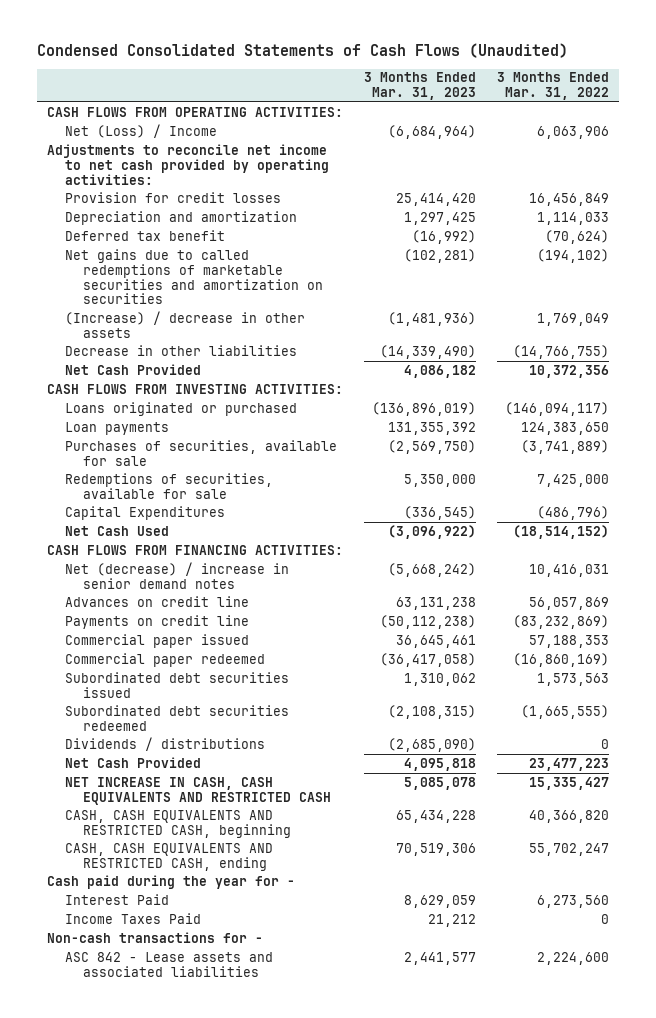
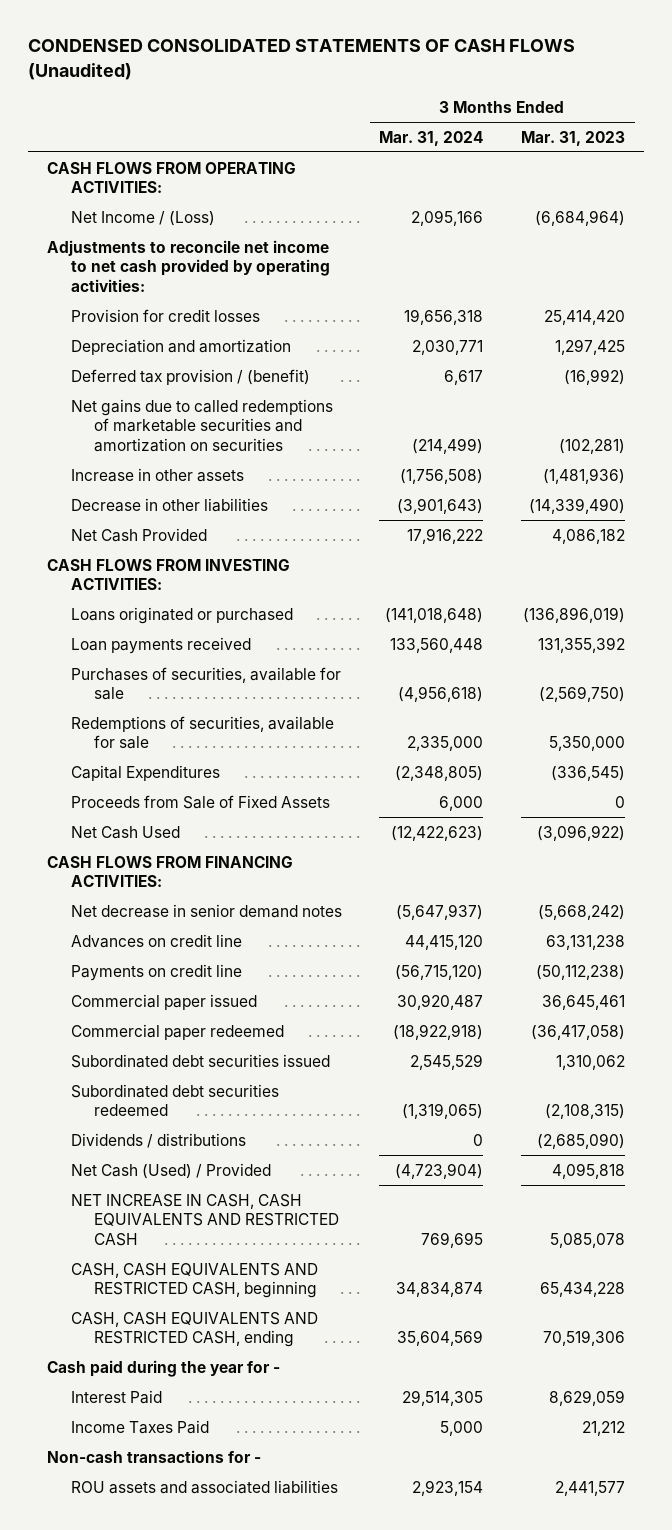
- Condensed Consolidated Statements of Cash Flows (Unaudited)
+ CONDENSED CONSOLIDATED STATEMENTS OF CASH FLOWS (Unaudited)
- | 3 Months Ended Mar. 31, 2023 | 3 Months Ended Mar. 31, 2022
+ | 3 Months Ended Mar. 31, 2024 | 3 Months Ended Mar. 31, 2023
- Net (Loss) / Income | (6,684,964) | 6,063,906
+ Net Income / (Loss) | 2,095,166 | (6,684,964)
- Deferred tax benefit | (16,992) | (70,624)
+ Deferred tax provision / (benefit) | 6,617 | (16,992)
- (Increase) / decrease in other assets | (1,481,936) | 1,769,049
+ Increase in other assets | (1,756,508) | (1,481,936)
- Loan payments | 131,355,392 | 124,383,650
+ Loan payments received | 133,560,448 | 131,355,392
+ Proceeds from Sale of Fixed Assets | 6,000 | 0
- Net (decrease) / increase in senior demand notes | (5,668,242) | 10,416,031
+ Net decrease in senior demand notes | (5,647,937) | (5,668,242)
- Net Cash Provided | 4,095,818 | 23,477,223
+ Net Cash (Used) / Provided | (4,723,904) | 4,095,818
- ASC 842 - Lease assets and associated liabilities | 2,441,577 | 2,224,600
+ ROU assets and associated liabilities | 2,923,154 | 2,441,577

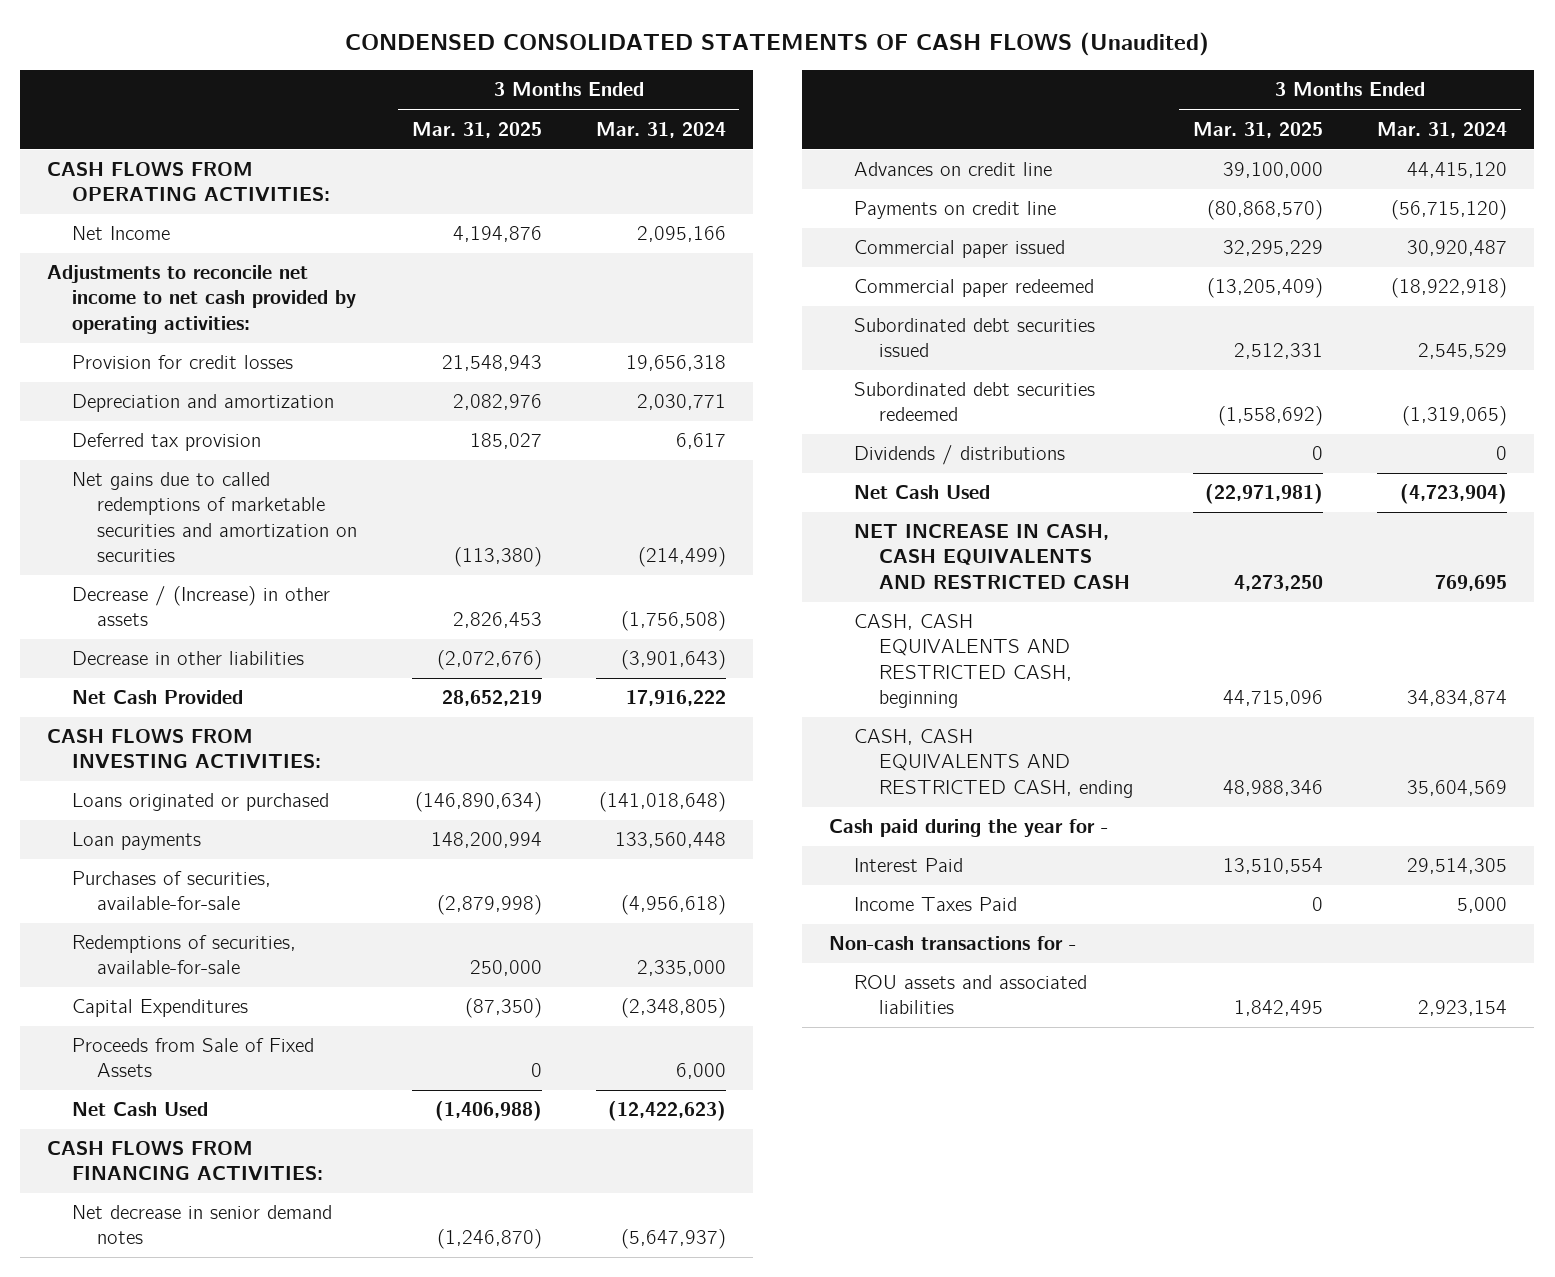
- | 3 Months Ended Mar. 31, 2024 | 3 Months Ended Mar. 31, 2023
+ | 3 Months Ended Mar. 31, 2025 | 3 Months Ended Mar. 31, 2024
- Net Income / (Loss) | 2,095,166 | (6,684,964)
+ Net Income | 4,194,876 | 2,095,166
- Deferred tax provision / (benefit) | 6,617 | (16,992)
+ Deferred tax provision | 185,027 | 6,617
- Increase in other assets | (1,756,508) | (1,481,936)
+ Decrease / (Increase) in other assets | 2,826,453 | (1,756,508)
- Loan payments received | 133,560,448 | 131,355,392
- Purchases of securities, available for sale | (4,956,618) | (2,569,750)
- Redemptions of securities, available for sale | 2,335,000 | 5,350,000
+ Loan payments | 148,200,994 | 133,560,448
+ Purchases of securities, available-for-sale | (2,879,998) | (4,956,618)
+ Redemptions of securities, available-for-sale | 250,000 | 2,335,000
- Net Cash (Used) / Provided | (4,723,904) | 4,095,818
+ Net Cash Used | (22,971,981) | (4,723,904)

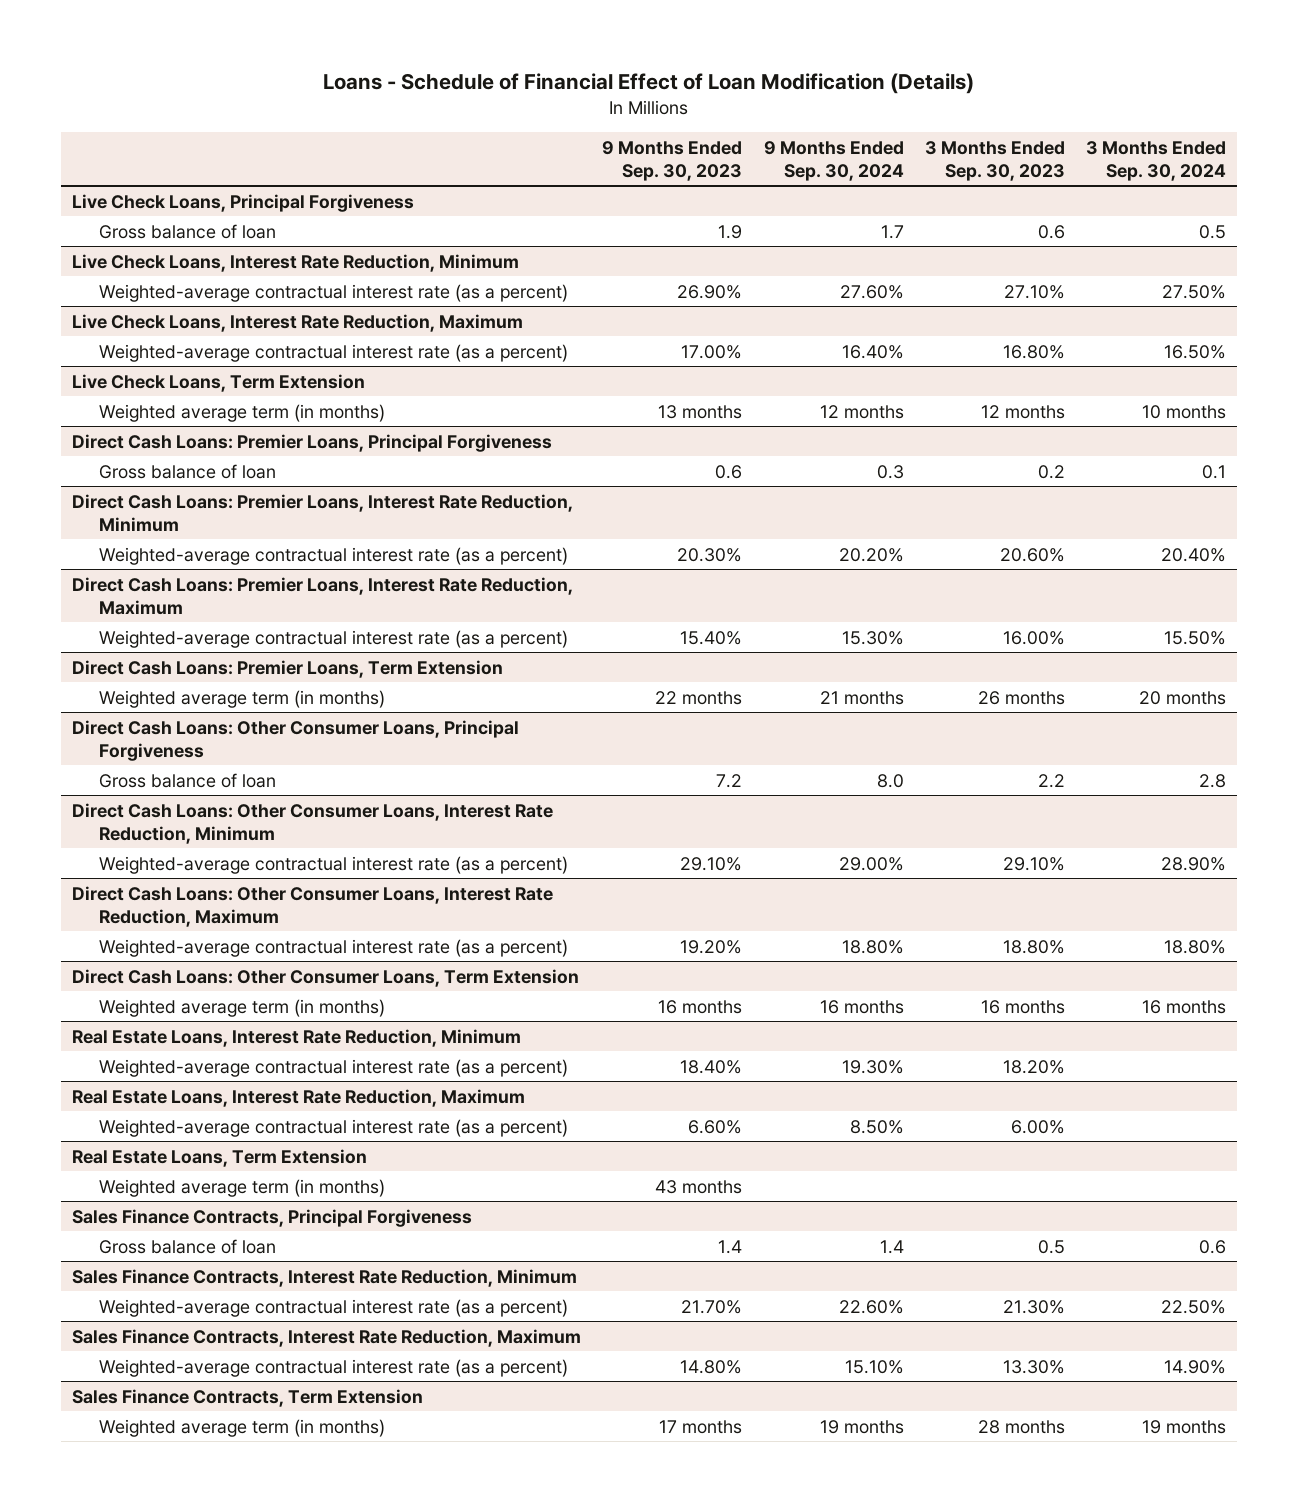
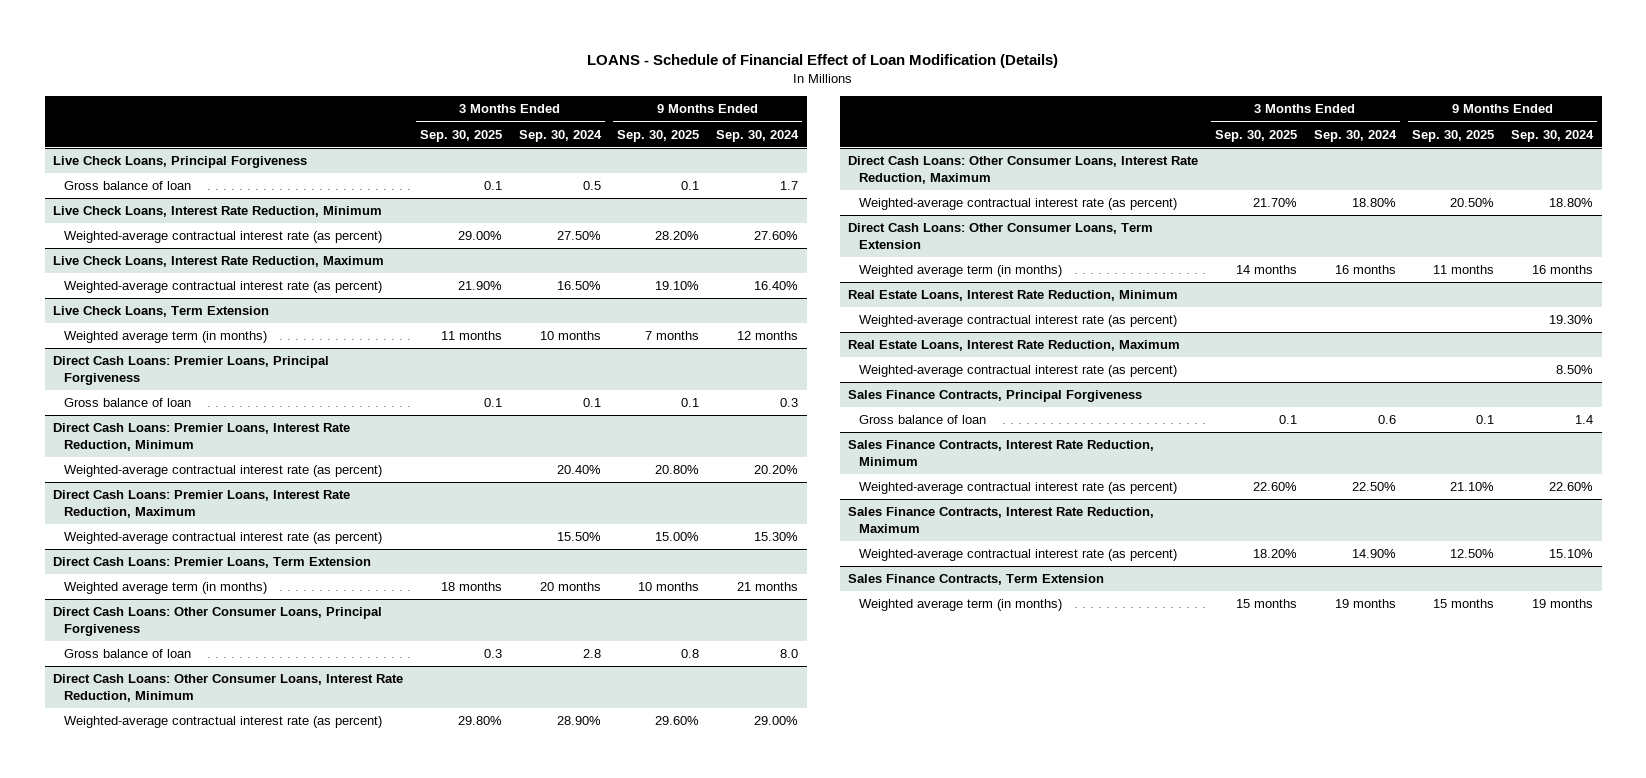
- Loans - Schedule of Financial Effect of Loan Modification (Details)
+ LOANS - Schedule of Financial Effect of Loan Modification (Details)
- | 9 Months Ended Sep. 30, 2023 | 9 Months Ended Sep. 30, 2024 | 3 Months Ended Sep. 30, 2023 | 3 Months Ended Sep. 30, 2024
+ | 3 Months Ended Sep. 30, 2025 | 3 Months Ended Sep. 30, 2024 | 9 Months Ended Sep. 30, 2025 | 9 Months Ended Sep. 30, 2024
@ Live Check Loans, Interest Rate Reduction, Minimum
- Weighted-average contractual interest rate (as a percent) | 26.90% | 27.60% | 27.10% | 27.50%
+ Weighted-average contractual interest rate (as percent) | 29.00% | 27.50% | 28.20% | 27.60%
@ Live Check Loans, Interest Rate Reduction, Maximum
- Weighted-average contractual interest rate (as a percent) | 17.00% | 16.40% | 16.80% | 16.50%
+ Weighted-average contractual interest rate (as percent) | 21.90% | 16.50% | 19.10% | 16.40%
@ Direct Cash Loans: Premier Loans, Interest Rate Reduction, Minimum
- Weighted-average contractual interest rate (as a percent) | 20.30% | 20.20% | 20.60% | 20.40%
+ Weighted-average contractual interest rate (as percent) | | 20.40% | 20.80% | 20.20%
@ Direct Cash Loans: Premier Loans, Interest Rate Reduction, Maximum
- Weighted-average contractual interest rate (as a percent) | 15.40% | 15.30% | 16.00% | 15.50%
+ Weighted-average contractual interest rate (as percent) | | 15.50% | 15.00% | 15.30%
@ Direct Cash Loans: Other Consumer Loans, Interest Rate Reduction, Minimum
- Weighted-average contractual interest rate (as a percent) | 29.10% | 29.00% | 29.10% | 28.90%
+ Weighted-average contractual interest rate (as percent) | 29.80% | 28.90% | 29.60% | 29.00%
@ Direct Cash Loans: Other Consumer Loans, Interest Rate Reduction, Maximum
- Weighted-average contractual interest rate (as a percent) | 19.20% | 18.80% | 18.80% | 18.80%
+ Weighted-average contractual interest rate (as percent) | 21.70% | 18.80% | 20.50% | 18.80%
@ Real Estate Loans, Interest Rate Reduction, Minimum
- Weighted-average contractual interest rate (as a percent) | 18.40% | 19.30% | 18.20% |
+ Weighted-average contractual interest rate (as percent) | | | | 19.30%
@ Real Estate Loans, Interest Rate Reduction, Maximum
- Weighted-average contractual interest rate (as a percent) | 6.60% | 8.50% | 6.00% |
- Real Estate Loans, Term Extension
- Weighted average term (in months) | 43 months | | |
@ Real Estate Loans, Interest Rate Reduction, Maximum
+ Weighted-average contractual interest rate (as percent) | | | | 8.50%
@ Sales Finance Contracts, Interest Rate Reduction, Minimum
- Weighted-average contractual interest rate (as a percent) | 21.70% | 22.60% | 21.30% | 22.50%
+ Weighted-average contractual interest rate (as percent) | 22.60% | 22.50% | 21.10% | 22.60%
@ Sales Finance Contracts, Interest Rate Reduction, Maximum
- Weighted-average contractual interest rate (as a percent) | 14.80% | 15.10% | 13.30% | 14.90%
+ Weighted-average contractual interest rate (as percent) | 18.20% | 14.90% | 12.50% | 15.10%

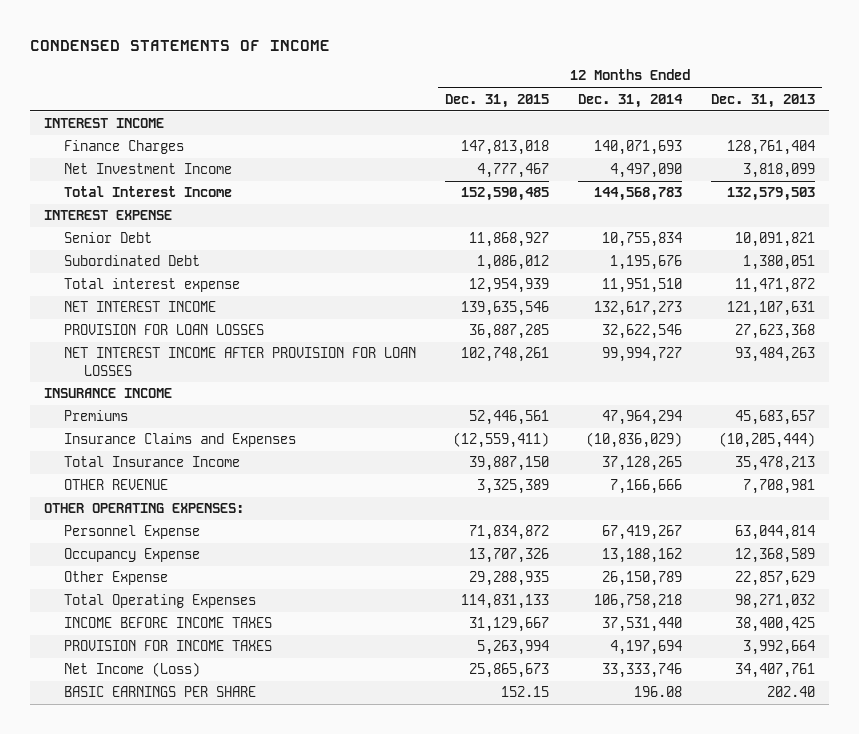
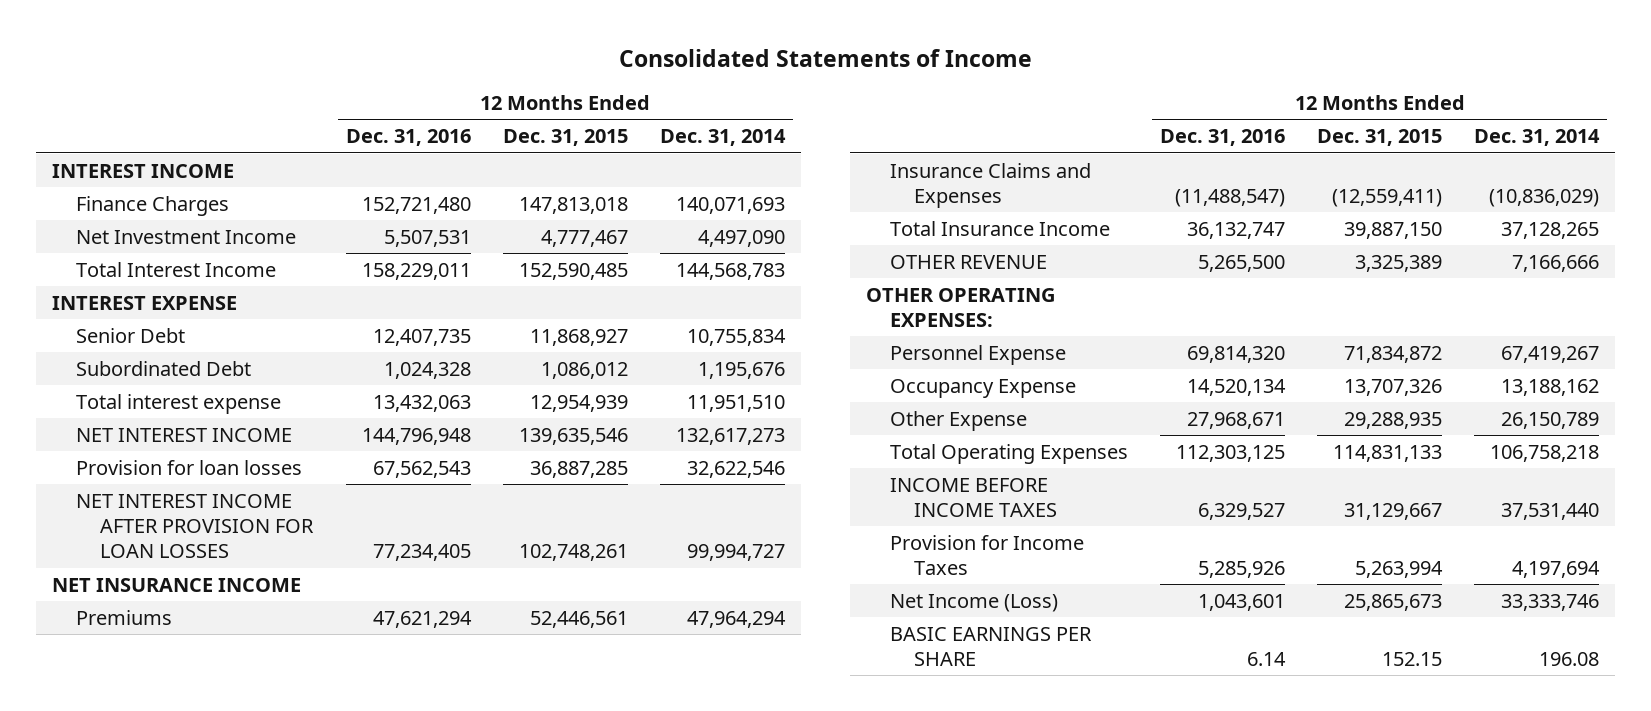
- CONDENSED STATEMENTS OF INCOME
+ Consolidated Statements of Income
- | 12 Months Ended Dec. 31, 2015 | 12 Months Ended Dec. 31, 2014 | 12 Months Ended Dec. 31, 2013
+ | 12 Months Ended Dec. 31, 2016 | 12 Months Ended Dec. 31, 2015 | 12 Months Ended Dec. 31, 2014
- PROVISION FOR LOAN LOSSES | 36,887,285 | 32,622,546 | 27,623,368
+ Provision for loan losses | 67,562,543 | 36,887,285 | 32,622,546
- INSURANCE INCOME
+ NET INSURANCE INCOME
- PROVISION FOR INCOME TAXES | 5,263,994 | 4,197,694 | 3,992,664
+ Provision for Income Taxes | 5,285,926 | 5,263,994 | 4,197,694

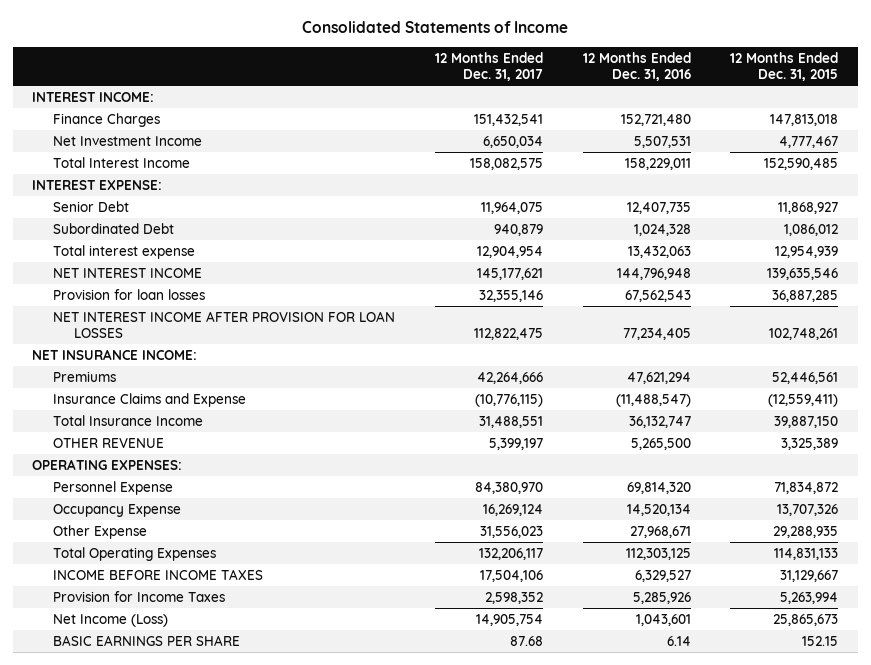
- | 12 Months Ended Dec. 31, 2016 | 12 Months Ended Dec. 31, 2015 | 12 Months Ended Dec. 31, 2014
+ | 12 Months Ended Dec. 31, 2017 | 12 Months Ended Dec. 31, 2016 | 12 Months Ended Dec. 31, 2015
- INTEREST INCOME
+ INTEREST INCOME:
- INTEREST EXPENSE
+ INTEREST EXPENSE:
- NET INSURANCE INCOME
+ NET INSURANCE INCOME:
- Insurance Claims and Expenses | (11,488,547) | (12,559,411) | (10,836,029)
+ Insurance Claims and Expense | (10,776,115) | (11,488,547) | (12,559,411)
- OTHER OPERATING EXPENSES:
+ OPERATING EXPENSES:

